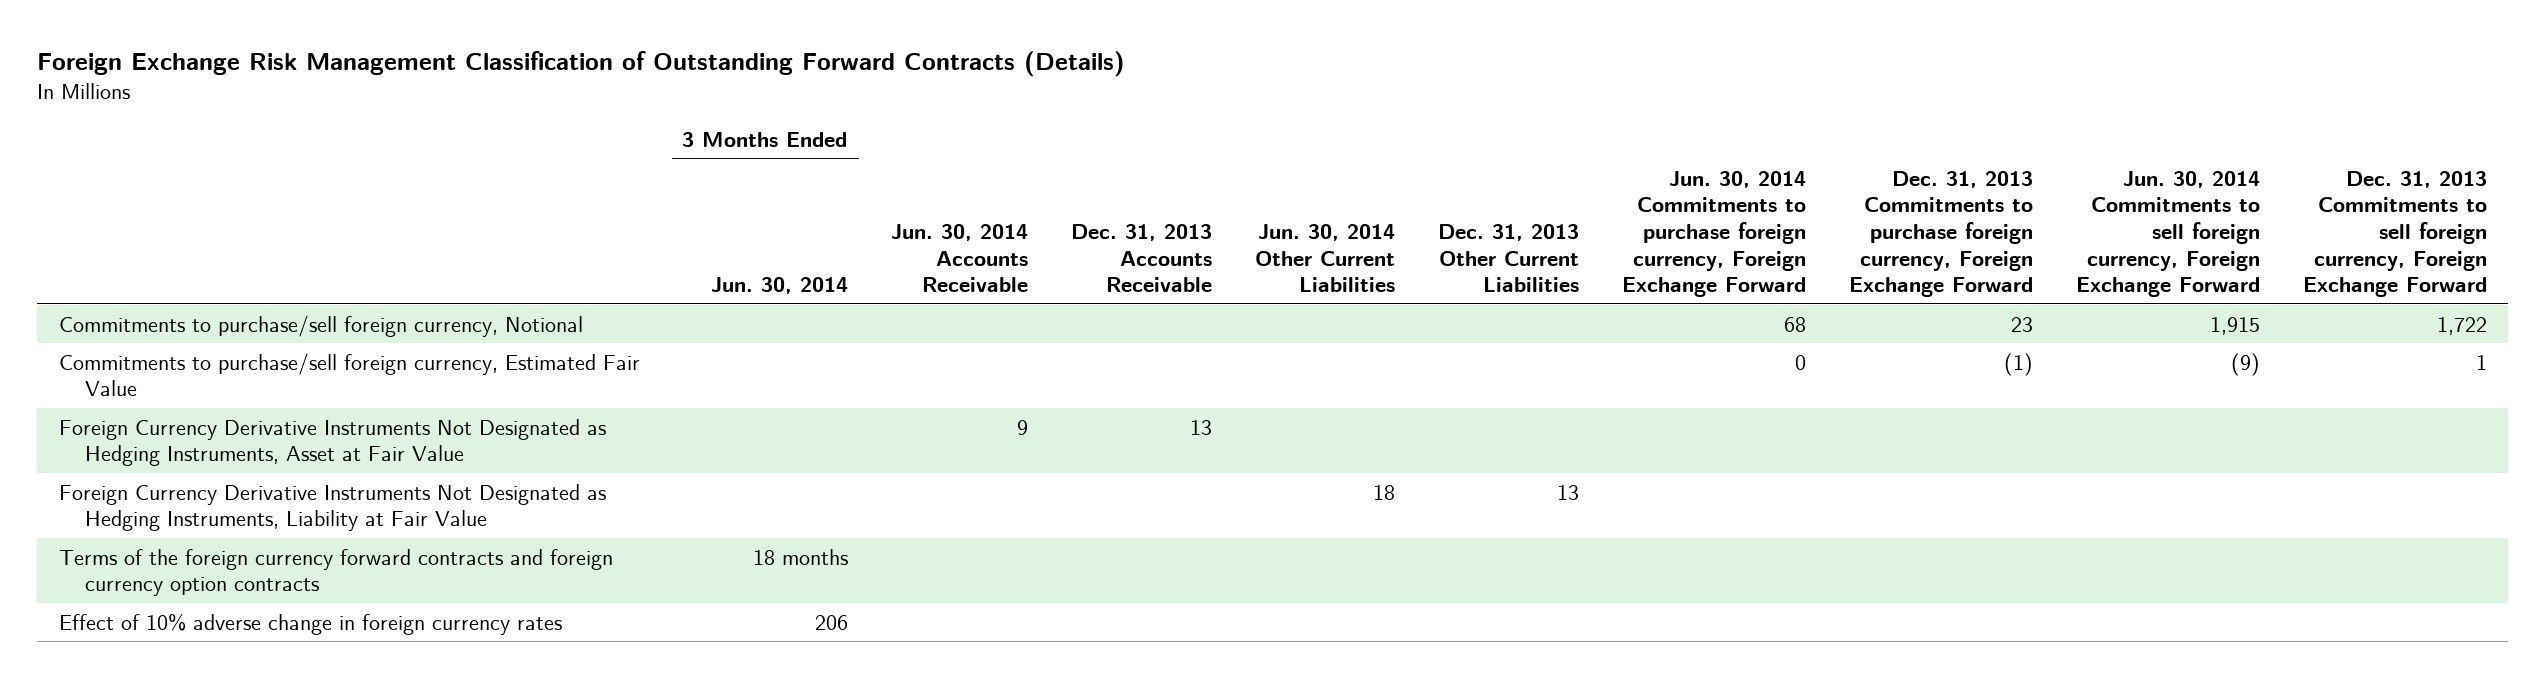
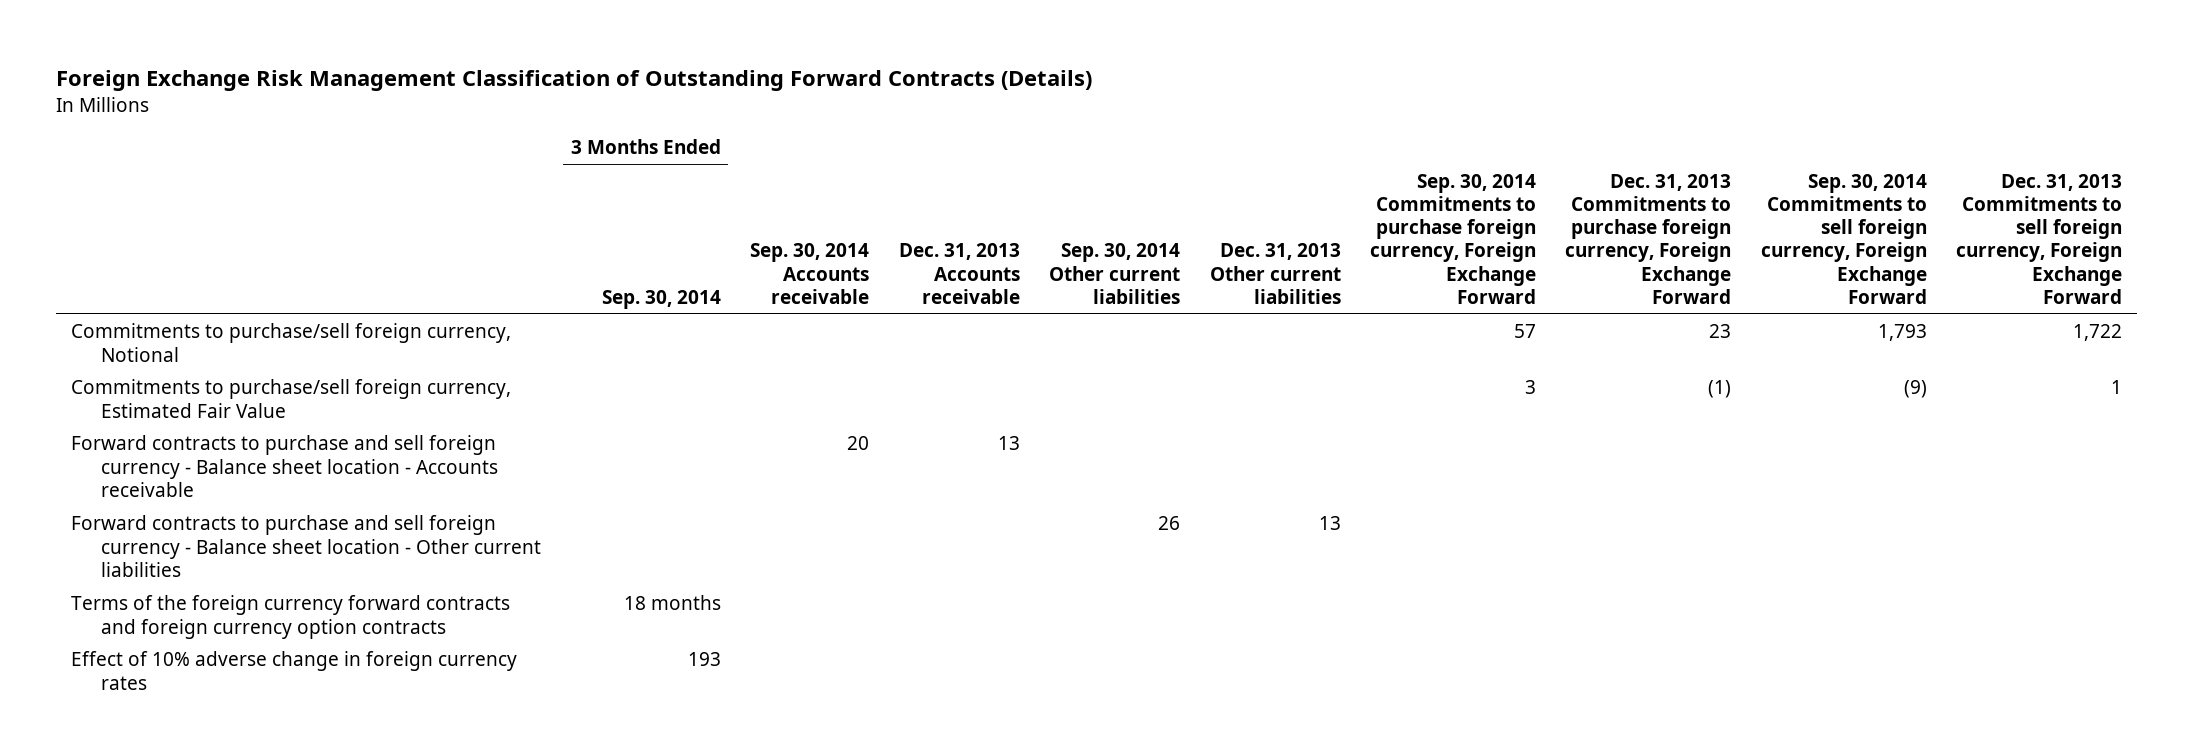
- | 3 Months Ended Jun. 30, 2014 | Jun. 30, 2014 Accounts Receivable | Dec. 31, 2013 Accounts Receivable | Jun. 30, 2014 Other Current Liabilities | Dec. 31, 2013 Other Current Liabilities | Jun. 30, 2014 Commitments to purchase foreign currency, Foreign Exchange Forward | Dec. 31, 2013 Commitments to purchase foreign currency, Foreign Exchange Forward | Jun. 30, 2014 Commitments to sell foreign currency, Foreign Exchange Forward | Dec. 31, 2013 Commitments to sell foreign currency, Foreign Exchange Forward
+ | 3 Months Ended Sep. 30, 2014 | Sep. 30, 2014 Accounts receivable | Dec. 31, 2013 Accounts receivable | Sep. 30, 2014 Other current liabilities | Dec. 31, 2013 Other current liabilities | Sep. 30, 2014 Commitments to purchase foreign currency, Foreign Exchange Forward | Dec. 31, 2013 Commitments to purchase foreign currency, Foreign Exchange Forward | Sep. 30, 2014 Commitments to sell foreign currency, Foreign Exchange Forward | Dec. 31, 2013 Commitments to sell foreign currency, Foreign Exchange Forward
- Foreign Currency Derivative Instruments Not Designated as Hedging Instruments, Asset at Fair Value | | 9 | 13 | | | | | |
- Foreign Currency Derivative Instruments Not Designated as Hedging Instruments, Liability at Fair Value | | | | 18 | 13 | | | |
+ Forward contracts to purchase and sell foreign currency - Balance sheet location - Accounts receivable | | 20 | 13 | | | | | |
+ Forward contracts to purchase and sell foreign currency - Balance sheet location - Other current liabilities | | | | 26 | 13 | | | |

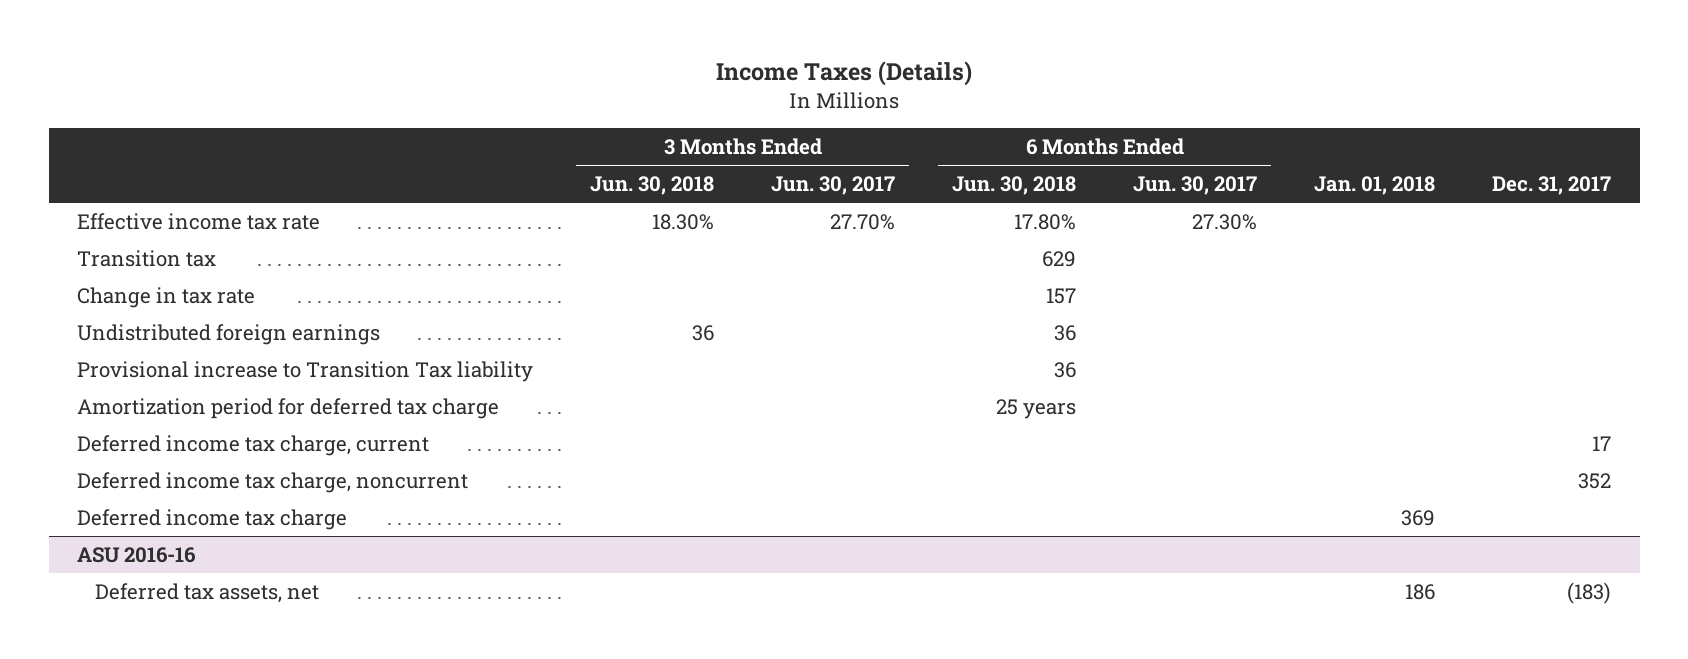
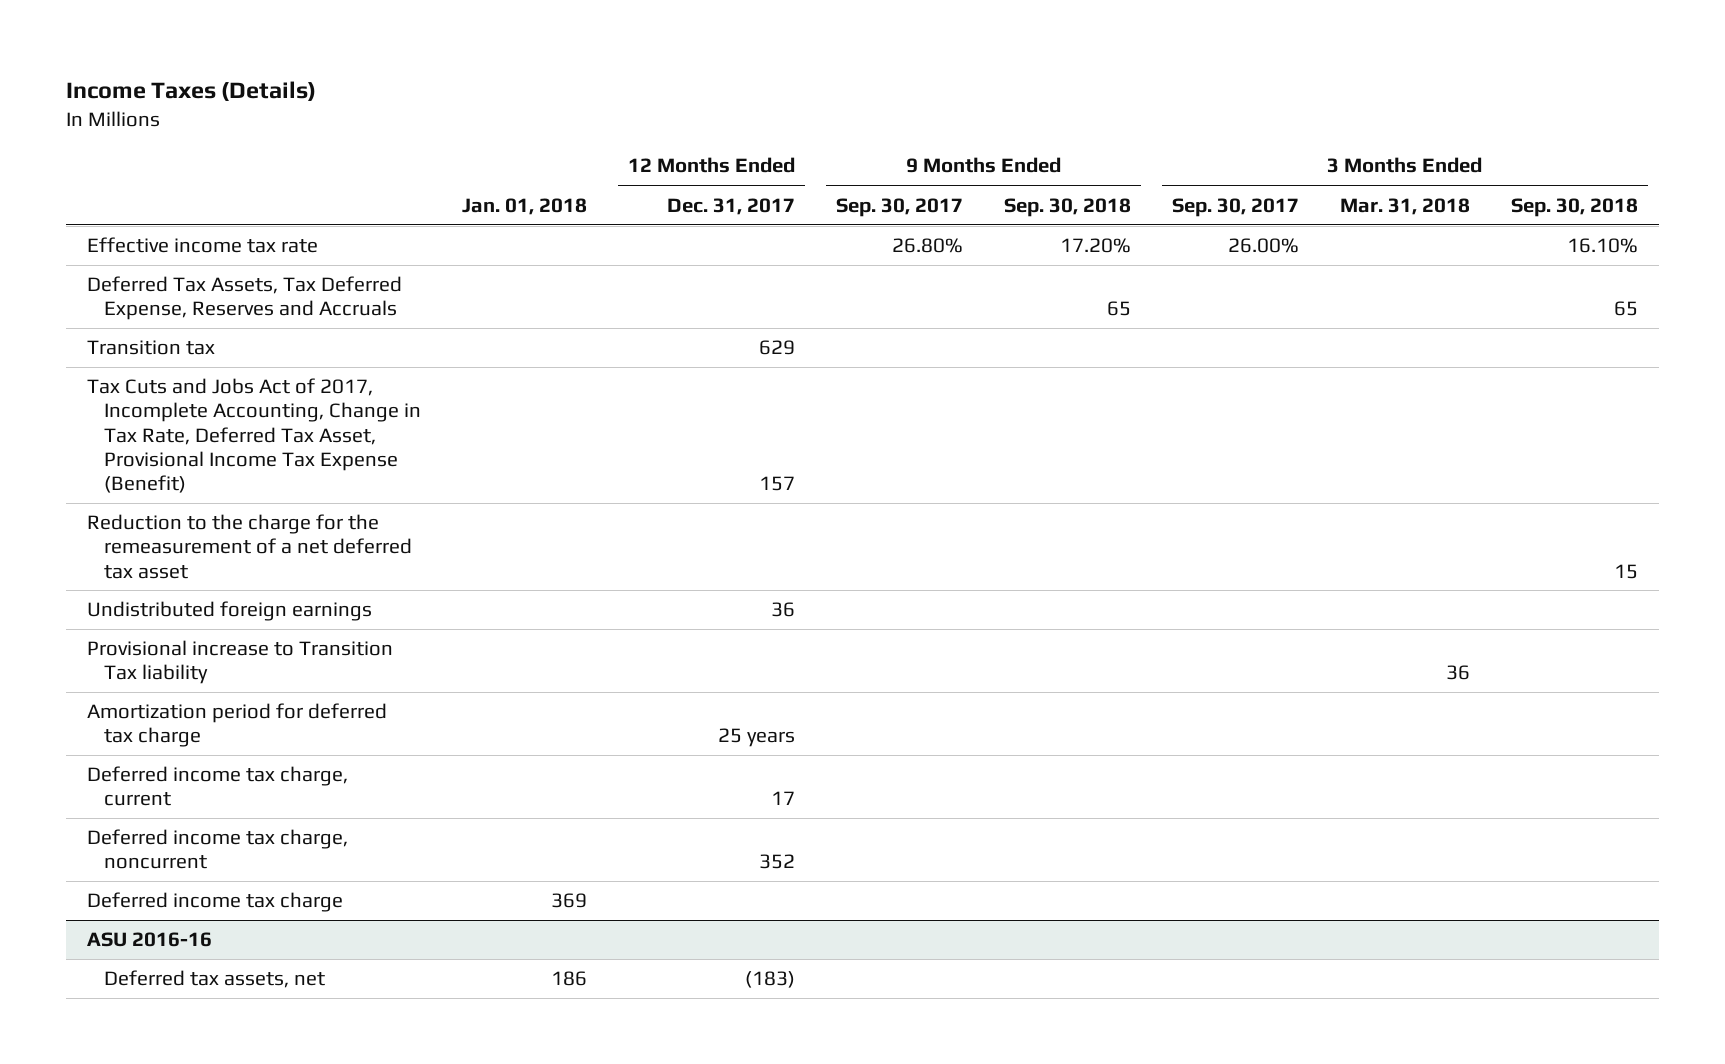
- | 3 Months Ended Jun. 30, 2018 | 3 Months Ended Jun. 30, 2017 | 6 Months Ended Jun. 30, 2018 | 6 Months Ended Jun. 30, 2017 | Jan. 01, 2018 | Dec. 31, 2017
+ | Jan. 01, 2018 | 12 Months Ended Dec. 31, 2017 | 9 Months Ended Sep. 30, 2017 | 9 Months Ended Sep. 30, 2018 | 3 Months Ended Sep. 30, 2017 | 3 Months Ended Mar. 31, 2018 | 3 Months Ended Sep. 30, 2018
+ Deferred Tax Assets, Tax Deferred Expense, Reserves and Accruals | | | | 65 | | | 65
- Change in tax rate | | | 157 | | |
+ Tax Cuts and Jobs Act of 2017, Incomplete Accounting, Change in Tax Rate, Deferred Tax Asset, Provisional Income Tax Expense (Benefit) | | 157 | | | | |
+ Reduction to the charge for the remeasurement of a net deferred tax asset | | | | | | | 15

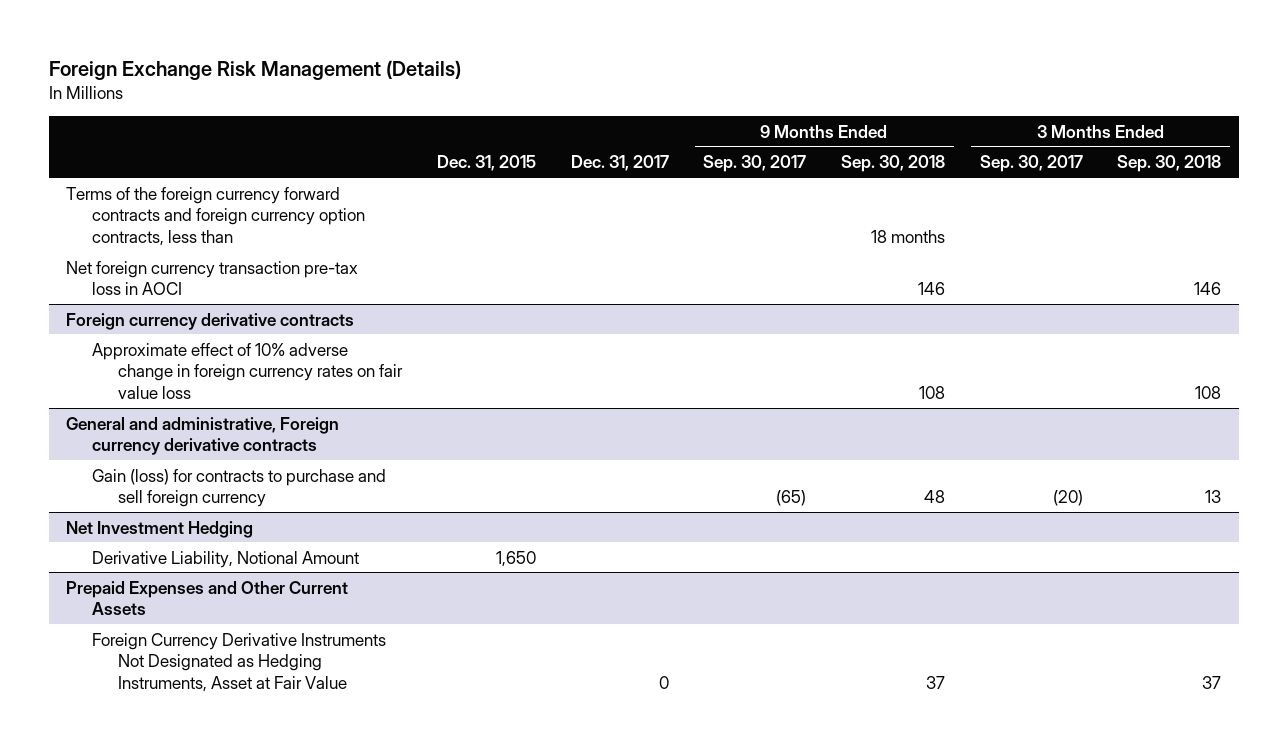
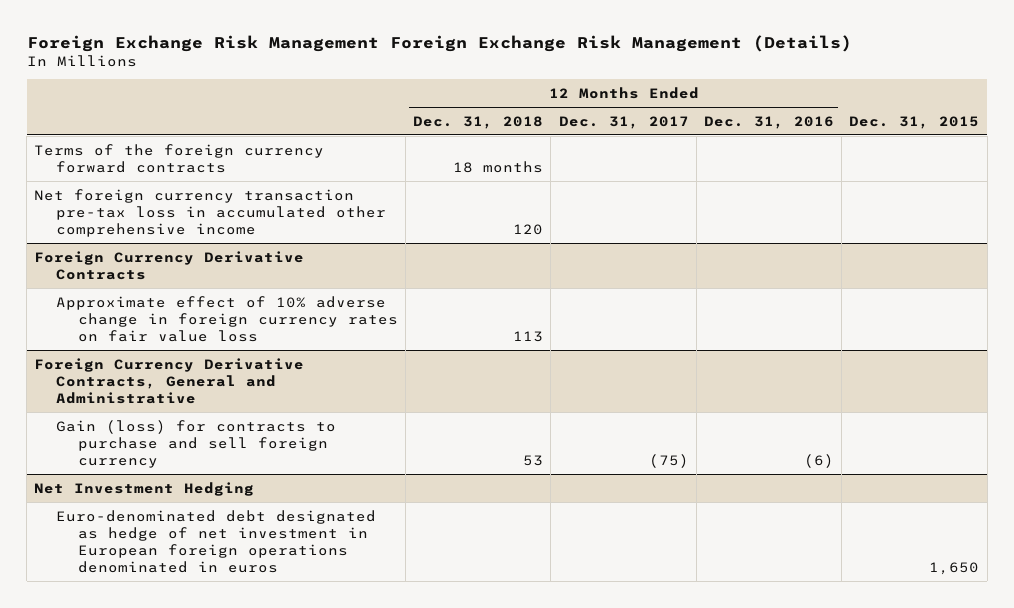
- Foreign Exchange Risk Management (Details)
+ Foreign Exchange Risk Management Foreign Exchange Risk Management (Details)
- | Dec. 31, 2015 | Dec. 31, 2017 | 9 Months Ended Sep. 30, 2017 | 9 Months Ended Sep. 30, 2018 | 3 Months Ended Sep. 30, 2017 | 3 Months Ended Sep. 30, 2018
+ | 12 Months Ended Dec. 31, 2018 | 12 Months Ended Dec. 31, 2017 | 12 Months Ended Dec. 31, 2016 | Dec. 31, 2015
- Terms of the foreign currency forward contracts and foreign currency option contracts, less than | | | | 18 months | |
- Net foreign currency transaction pre-tax loss in AOCI | | | | 146 | | 146
- Foreign currency derivative contracts
+ Terms of the foreign currency forward contracts | 18 months | | |
+ Net foreign currency transaction pre-tax loss in accumulated other comprehensive income | 120 | | |
+ Foreign Currency Derivative Contracts
- General and administrative, Foreign currency derivative contracts
+ Foreign Currency Derivative Contracts, General and Administrative
@ Net Investment Hedging
- Derivative Liability, Notional Amount | 1,650 | | | | |
- Prepaid Expenses and Other Current Assets
- Foreign Currency Derivative Instruments Not Designated as Hedging Instruments, Asset at Fair Value | | 0 | | 37 | | 37
@ Net Investment Hedging
+ Euro-denominated debt designated as hedge of net investment in European foreign operations denominated in euros | | | | 1,650

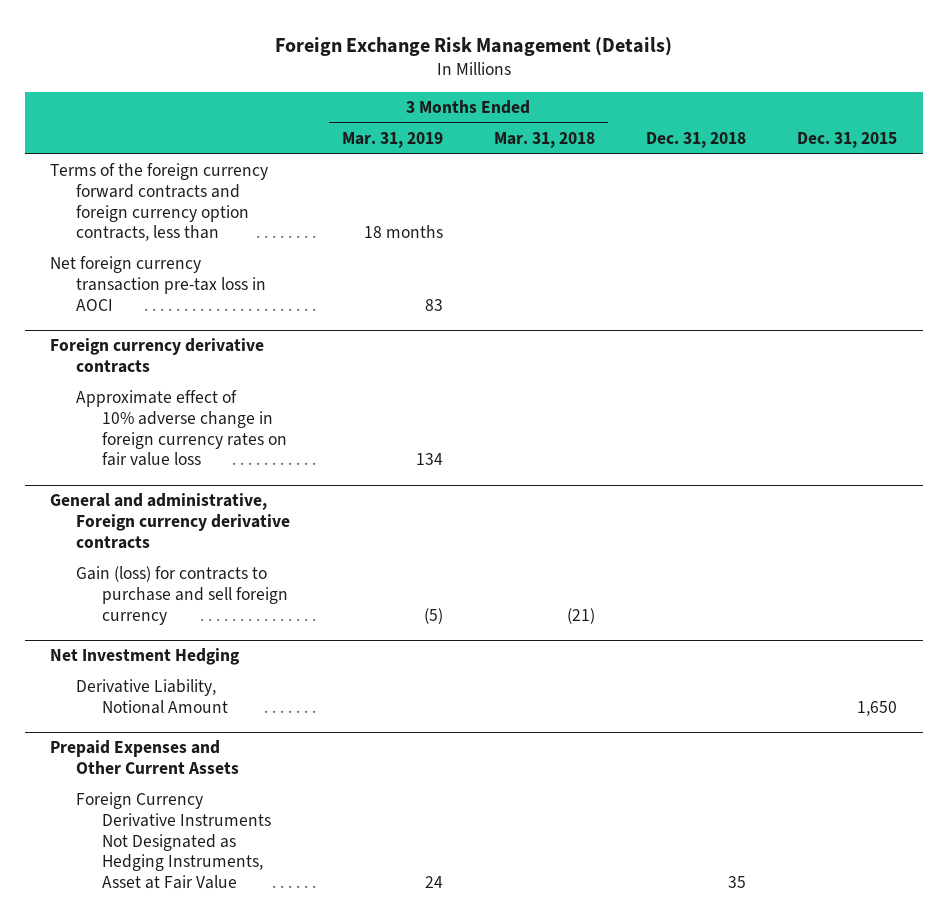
- Foreign Exchange Risk Management Foreign Exchange Risk Management (Details)
+ Foreign Exchange Risk Management (Details)
- | 12 Months Ended Dec. 31, 2018 | 12 Months Ended Dec. 31, 2017 | 12 Months Ended Dec. 31, 2016 | Dec. 31, 2015
+ | 3 Months Ended Mar. 31, 2019 | 3 Months Ended Mar. 31, 2018 | Dec. 31, 2018 | Dec. 31, 2015
- Terms of the foreign currency forward contracts | 18 months | | |
- Net foreign currency transaction pre-tax loss in accumulated other comprehensive income | 120 | | |
- Foreign Currency Derivative Contracts
+ Terms of the foreign currency forward contracts and foreign currency option contracts, less than | 18 months | | |
+ Net foreign currency transaction pre-tax loss in AOCI | 83 | | |
+ Foreign currency derivative contracts
- Foreign Currency Derivative Contracts, General and Administrative
+ General and administrative, Foreign currency derivative contracts
@ Net Investment Hedging
- Euro-denominated debt designated as hedge of net investment in European foreign operations denominated in euros | | | | 1,650
+ Derivative Liability, Notional Amount | | | | 1,650
+ Prepaid Expenses and Other Current Assets
+ Foreign Currency Derivative Instruments Not Designated as Hedging Instruments, Asset at Fair Value | 24 | | 35 |

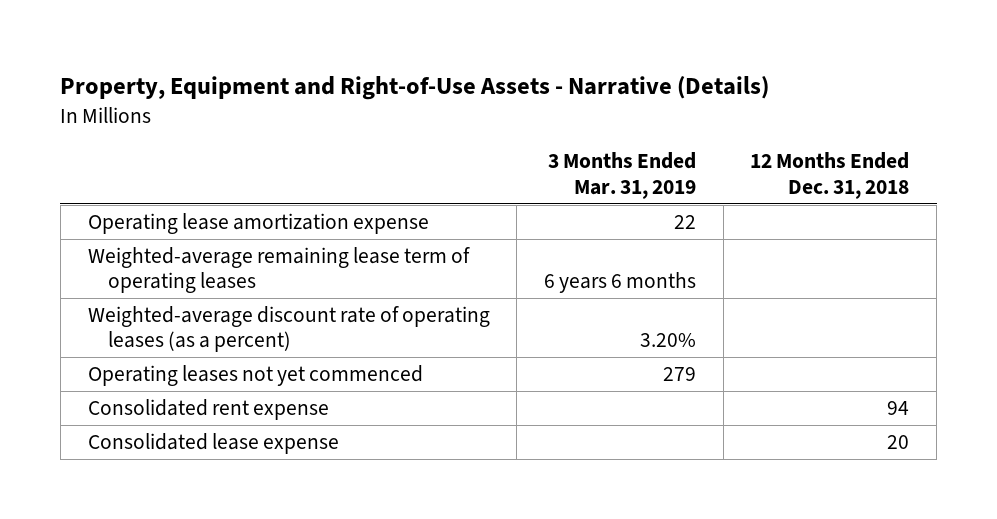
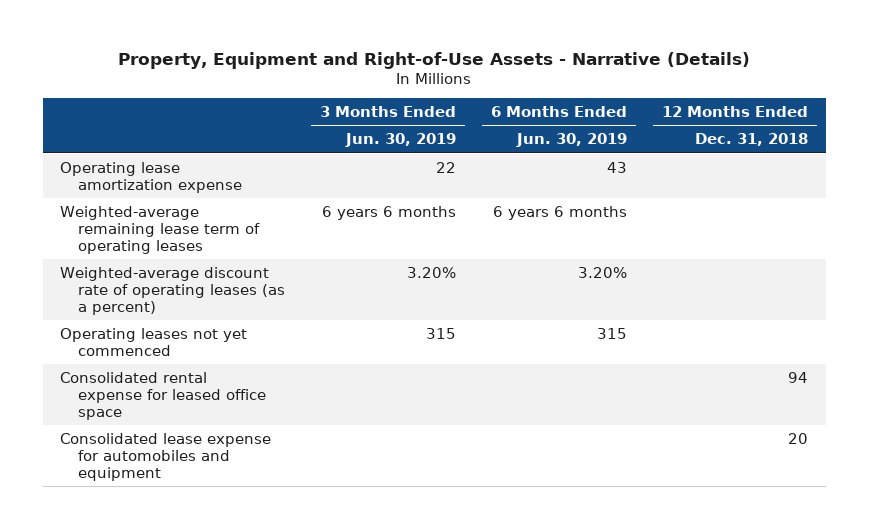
- | 3 Months Ended Mar. 31, 2019 | 12 Months Ended Dec. 31, 2018
+ | 3 Months Ended Jun. 30, 2019 | 6 Months Ended Jun. 30, 2019 | 12 Months Ended Dec. 31, 2018
- Consolidated rent expense | | 94
- Consolidated lease expense | | 20
+ Consolidated rental expense for leased office space | | | 94
+ Consolidated lease expense for automobiles and equipment | | | 20

